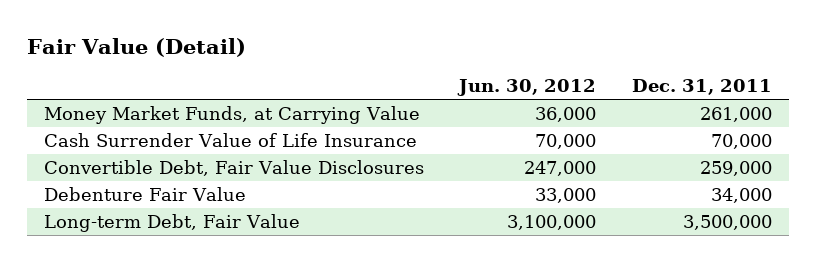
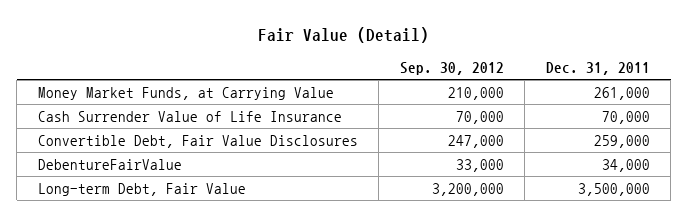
- | Jun. 30, 2012 | Dec. 31, 2011
+ | Sep. 30, 2012 | Dec. 31, 2011
- Debenture Fair Value | 33,000 | 34,000
+ DebentureFairValue | 33,000 | 34,000

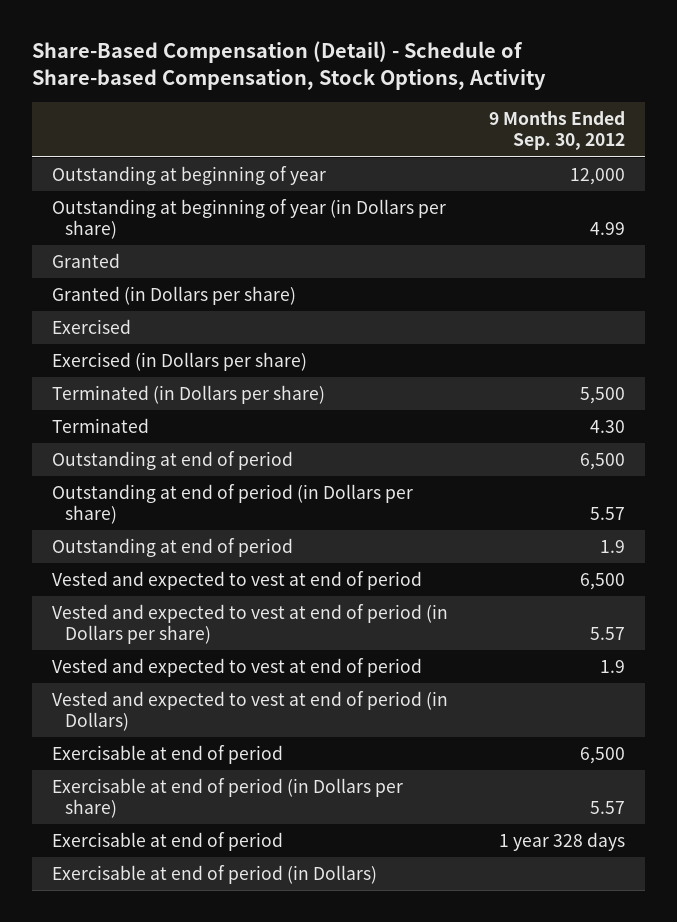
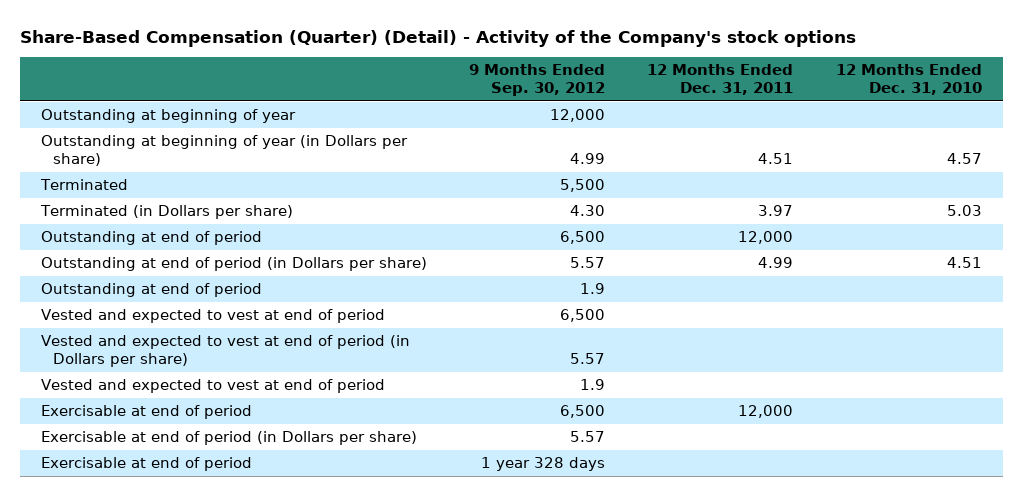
- Share-Based Compensation (Detail) - Schedule of Share-based Compensation, Stock Options, Activity
+ Share-Based Compensation (Quarter) (Detail) - Activity of the Company's stock options
- | 9 Months Ended Sep. 30, 2012
+ | 9 Months Ended Sep. 30, 2012 | 12 Months Ended Dec. 31, 2011 | 12 Months Ended Dec. 31, 2010
- Granted
- Granted (in Dollars per share)
- Exercised
- Exercised (in Dollars per share)
- Terminated (in Dollars per share) | 5,500
- Terminated | 4.30
+ Terminated | 5,500 | |
+ Terminated (in Dollars per share) | 4.30 | 3.97 | 5.03
- Vested and expected to vest at end of period (in Dollars)
- Exercisable at end of period (in Dollars)

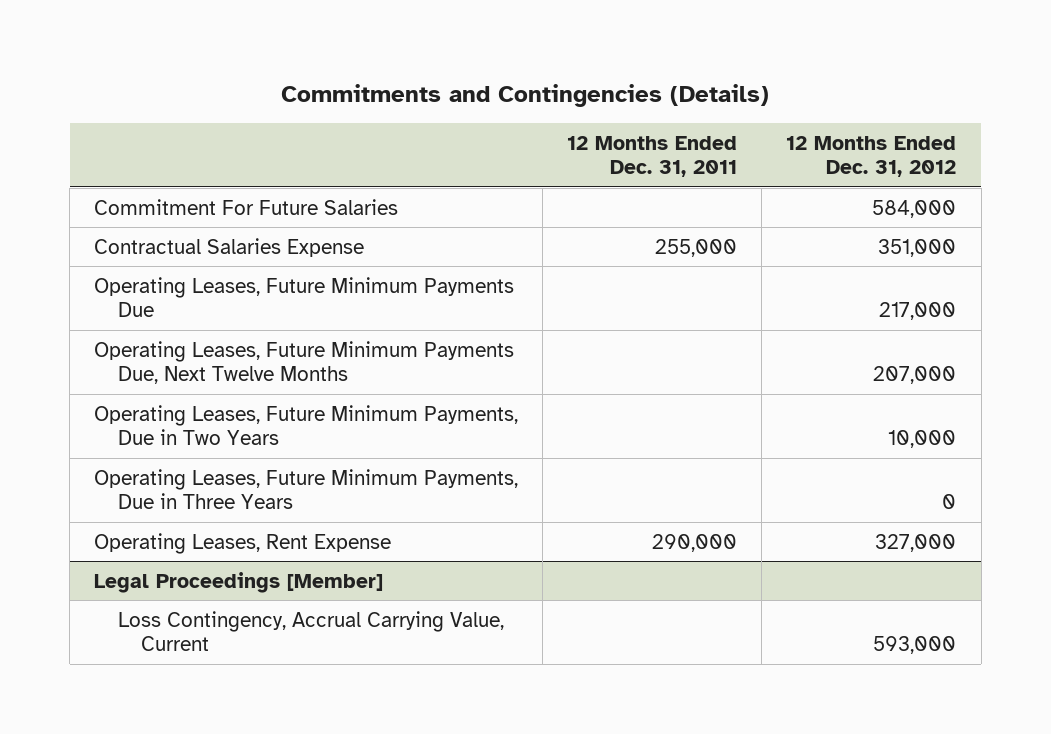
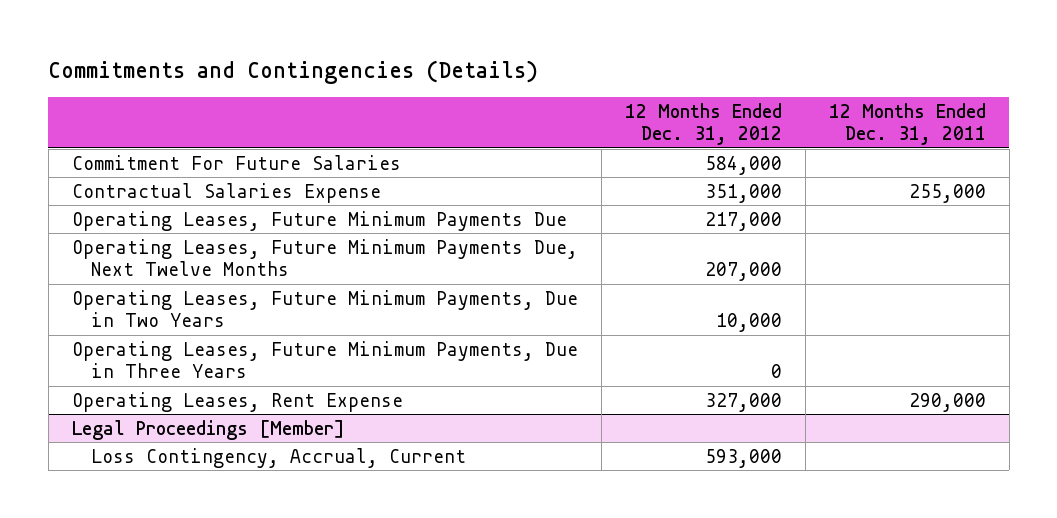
- | 12 Months Ended Dec. 31, 2011 | 12 Months Ended Dec. 31, 2012
+ | 12 Months Ended Dec. 31, 2012 | 12 Months Ended Dec. 31, 2011
@ Legal Proceedings [Member]
- Loss Contingency, Accrual Carrying Value, Current | | 593,000
+ Loss Contingency, Accrual, Current | 593,000 |

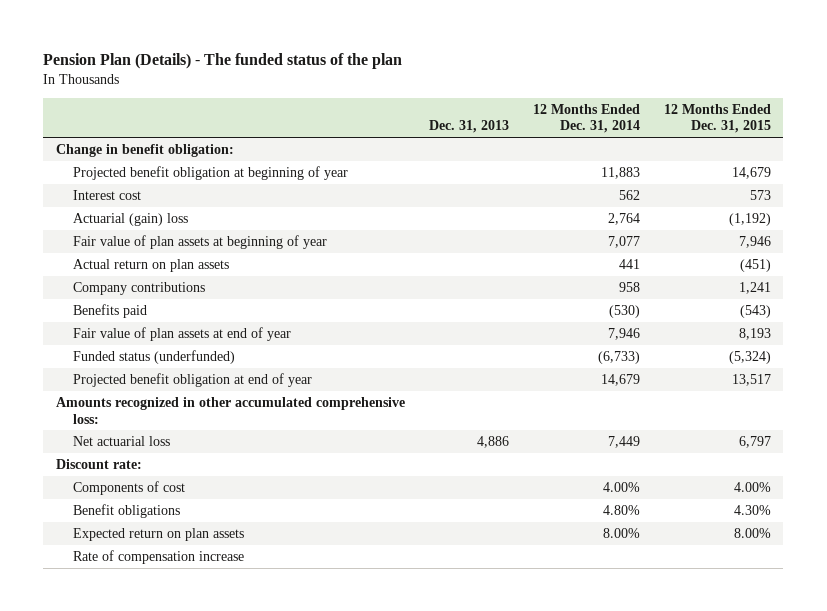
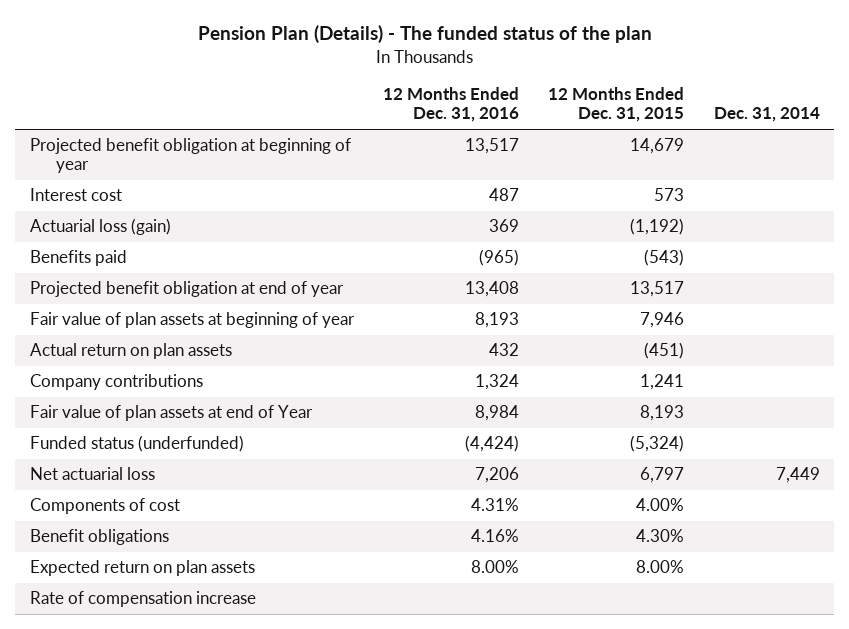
- | Dec. 31, 2013 | 12 Months Ended Dec. 31, 2014 | 12 Months Ended Dec. 31, 2015
+ | 12 Months Ended Dec. 31, 2016 | 12 Months Ended Dec. 31, 2015 | Dec. 31, 2014
- Change in benefit obligation:
- Actuarial (gain) loss | | 2,764 | (1,192)
+ Actuarial loss (gain) | 369 | (1,192) |
moved up: Benefits paid | (965) | (543) |
moved up: Projected benefit obligation at end of year | 13,408 | 13,517 |
- Fair value of plan assets at end of year | | 7,946 | 8,193
+ Fair value of plan assets at end of Year | 8,984 | 8,193 |
- Amounts recognized in other accumulated comprehensive loss:
- Discount rate:

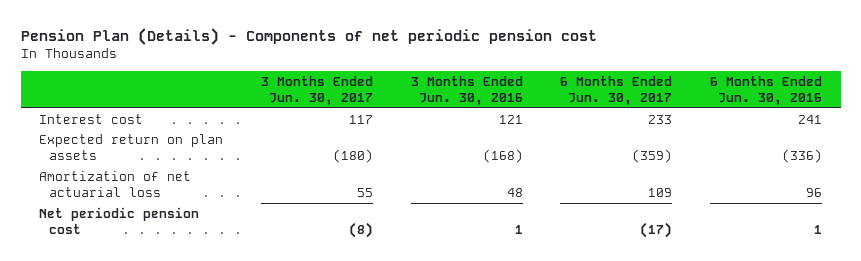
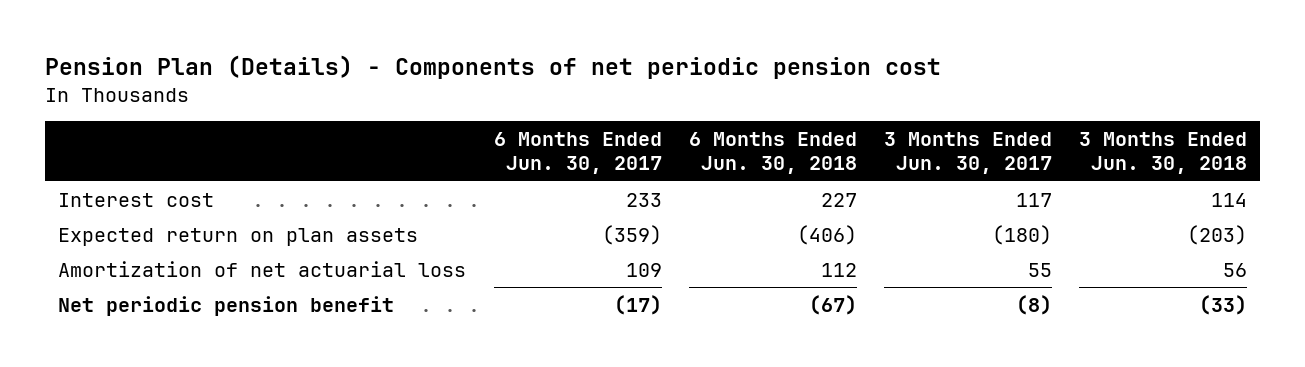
- | 3 Months Ended Jun. 30, 2017 | 3 Months Ended Jun. 30, 2016 | 6 Months Ended Jun. 30, 2017 | 6 Months Ended Jun. 30, 2016
+ | 6 Months Ended Jun. 30, 2017 | 6 Months Ended Jun. 30, 2018 | 3 Months Ended Jun. 30, 2017 | 3 Months Ended Jun. 30, 2018
- Net periodic pension cost | (8) | 1 | (17) | 1
+ Net periodic pension benefit | (17) | (67) | (8) | (33)

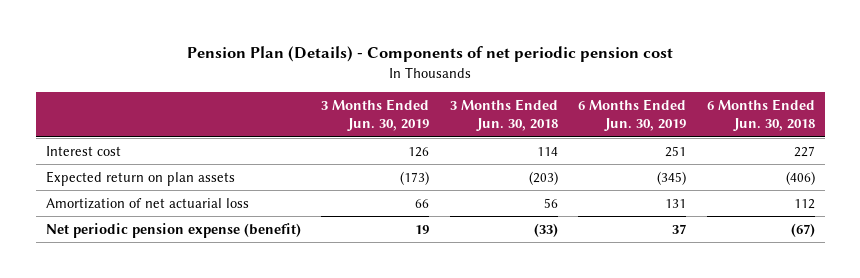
- | 6 Months Ended Jun. 30, 2017 | 6 Months Ended Jun. 30, 2018 | 3 Months Ended Jun. 30, 2017 | 3 Months Ended Jun. 30, 2018
+ | 3 Months Ended Jun. 30, 2019 | 3 Months Ended Jun. 30, 2018 | 6 Months Ended Jun. 30, 2019 | 6 Months Ended Jun. 30, 2018
- Net periodic pension benefit | (17) | (67) | (8) | (33)
+ Net periodic pension expense (benefit) | 19 | (33) | 37 | (67)

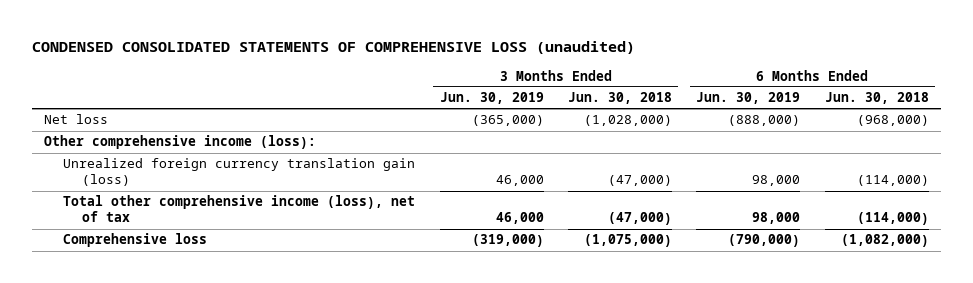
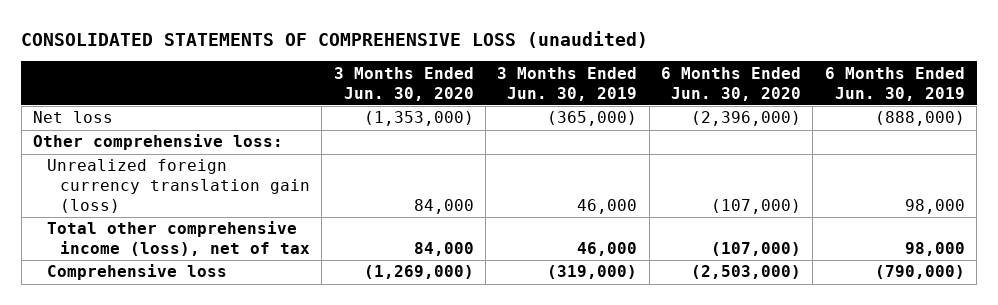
- CONDENSED CONSOLIDATED STATEMENTS OF COMPREHENSIVE LOSS (unaudited)
+ CONSOLIDATED STATEMENTS OF COMPREHENSIVE LOSS (unaudited)
- | 3 Months Ended Jun. 30, 2019 | 3 Months Ended Jun. 30, 2018 | 6 Months Ended Jun. 30, 2019 | 6 Months Ended Jun. 30, 2018
+ | 3 Months Ended Jun. 30, 2020 | 3 Months Ended Jun. 30, 2019 | 6 Months Ended Jun. 30, 2020 | 6 Months Ended Jun. 30, 2019
- Other comprehensive income (loss):
+ Other comprehensive loss:

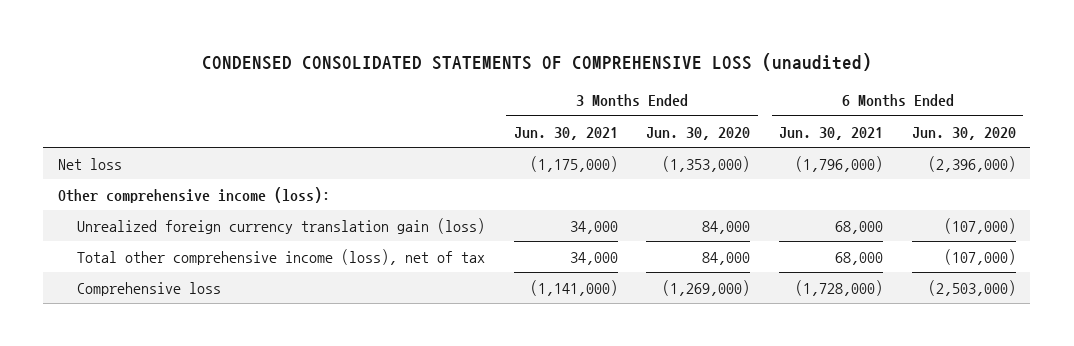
- CONSOLIDATED STATEMENTS OF COMPREHENSIVE LOSS (unaudited)
+ CONDENSED CONSOLIDATED STATEMENTS OF COMPREHENSIVE LOSS (unaudited)
- | 3 Months Ended Jun. 30, 2020 | 3 Months Ended Jun. 30, 2019 | 6 Months Ended Jun. 30, 2020 | 6 Months Ended Jun. 30, 2019
+ | 3 Months Ended Jun. 30, 2021 | 3 Months Ended Jun. 30, 2020 | 6 Months Ended Jun. 30, 2021 | 6 Months Ended Jun. 30, 2020
- Other comprehensive loss:
+ Other comprehensive income (loss):

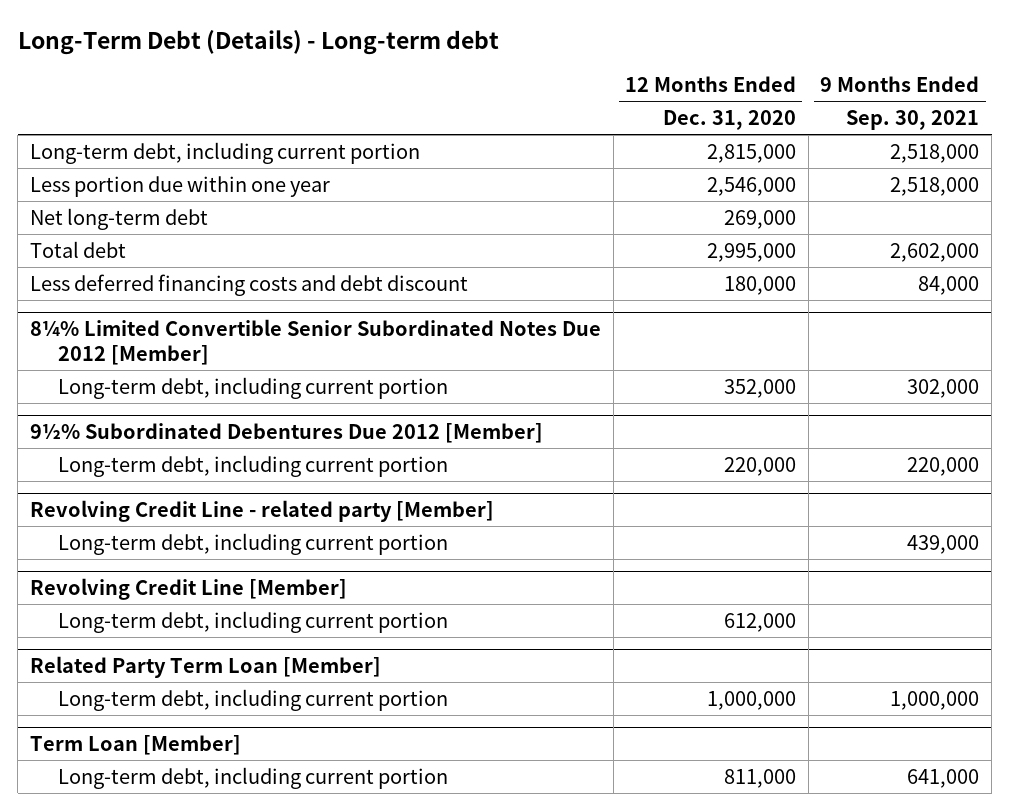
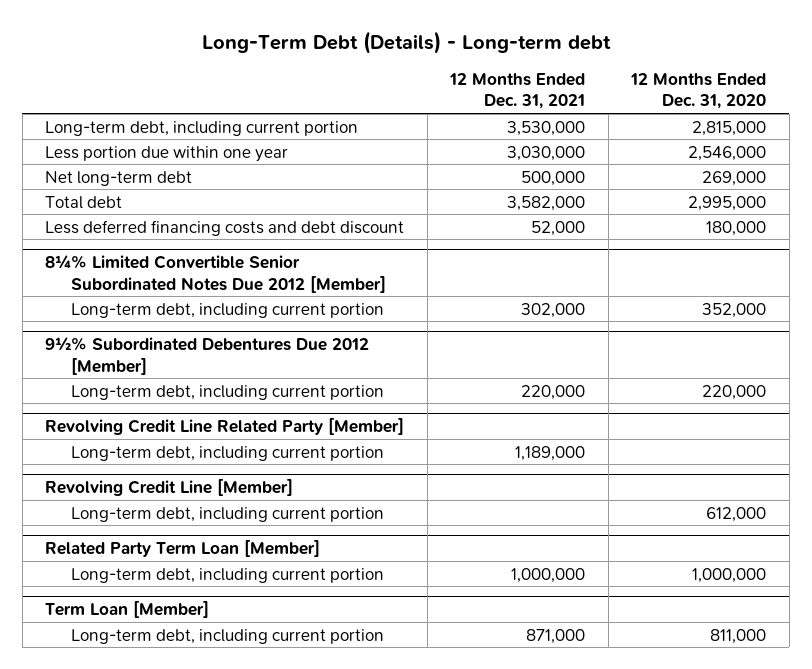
- | 12 Months Ended Dec. 31, 2020 | 9 Months Ended Sep. 30, 2021
+ | 12 Months Ended Dec. 31, 2021 | 12 Months Ended Dec. 31, 2020
- Revolving Credit Line - related party [Member]
+ Revolving Credit Line Related Party [Member]

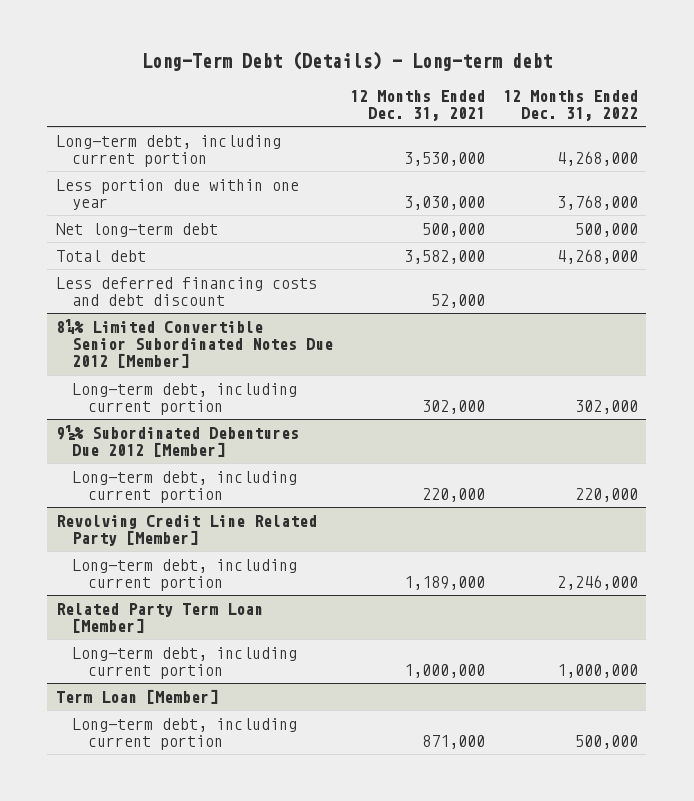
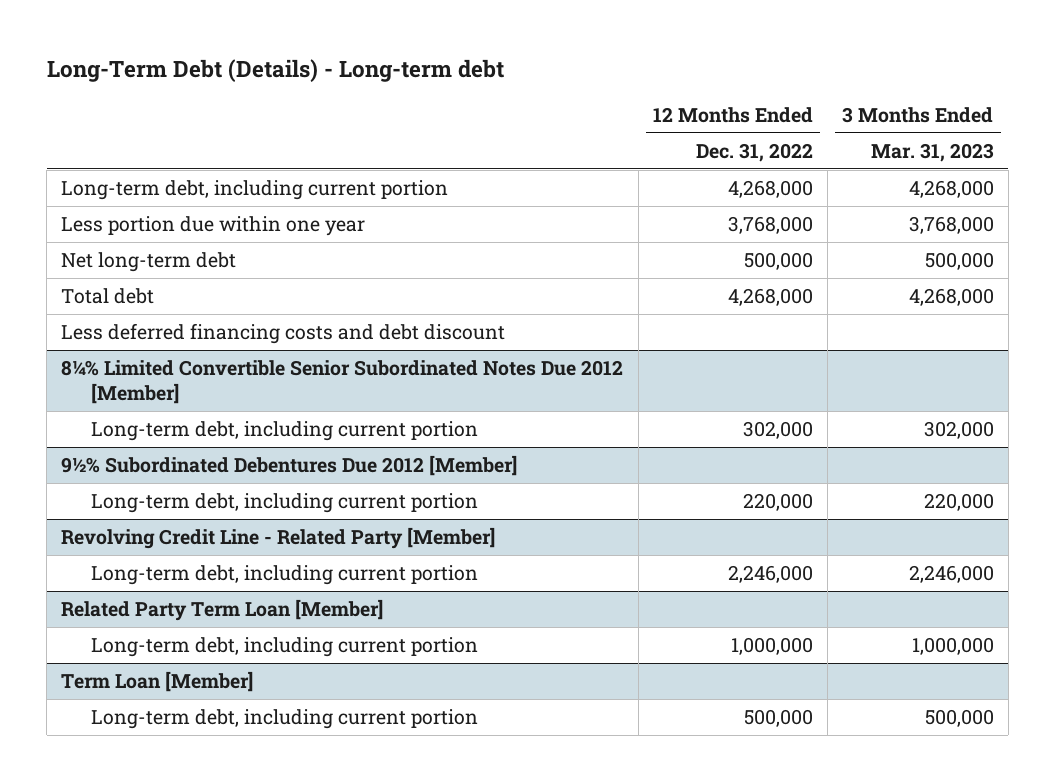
- | 12 Months Ended Dec. 31, 2021 | 12 Months Ended Dec. 31, 2022
+ | 12 Months Ended Dec. 31, 2022 | 3 Months Ended Mar. 31, 2023
- Revolving Credit Line Related Party [Member]
+ Revolving Credit Line - Related Party [Member]

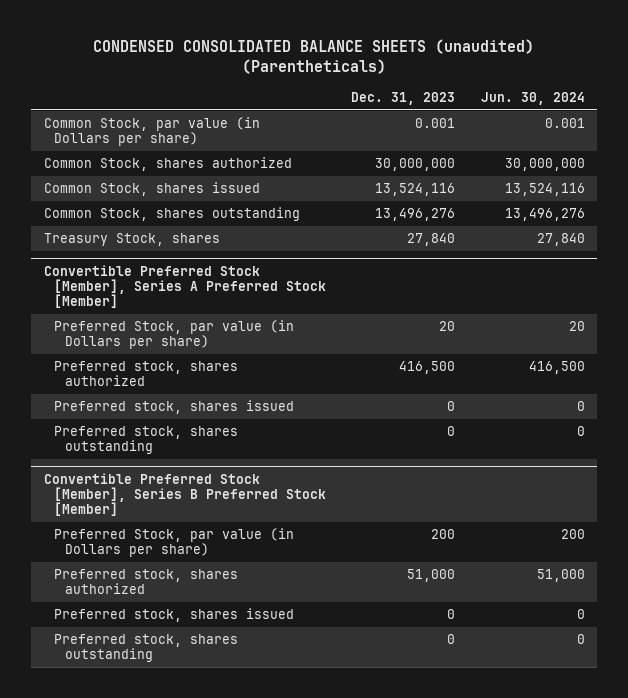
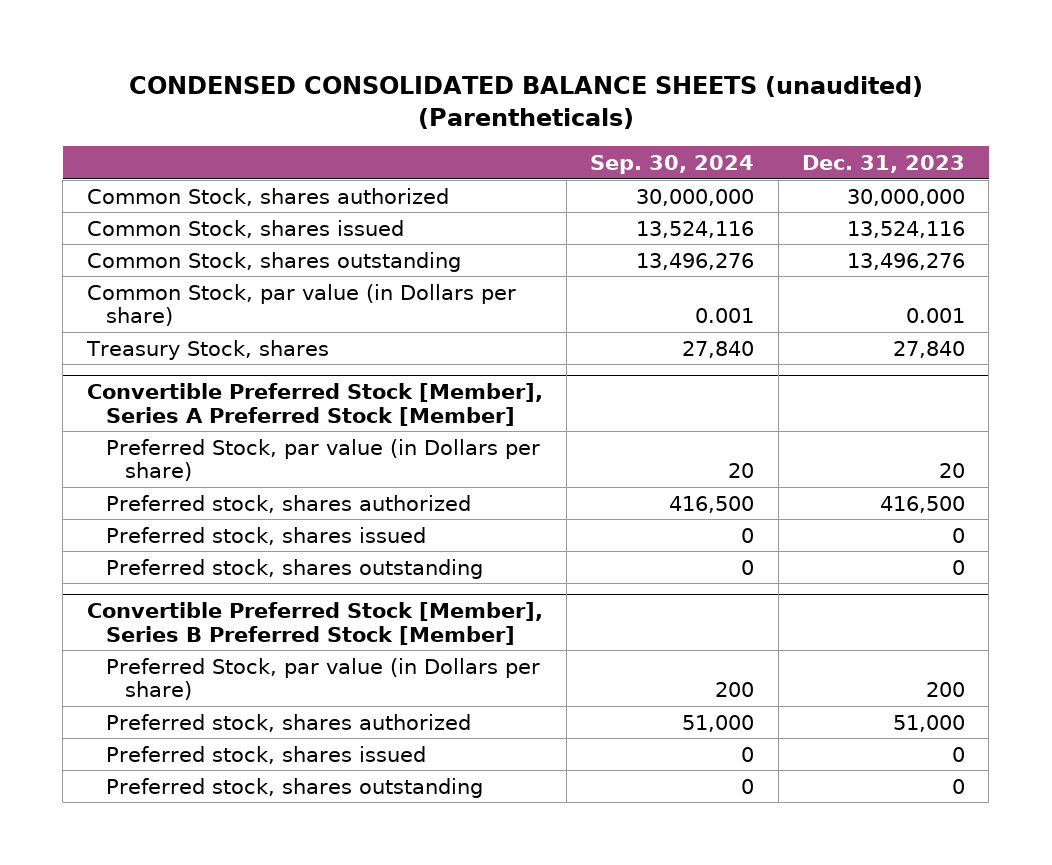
- | Dec. 31, 2023 | Jun. 30, 2024
+ | Sep. 30, 2024 | Dec. 31, 2023
moved down: Common Stock, par value (in Dollars per share) | 0.001 | 0.001

